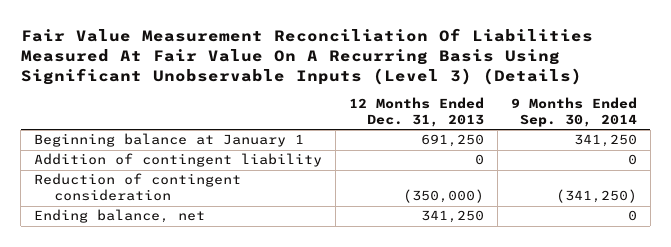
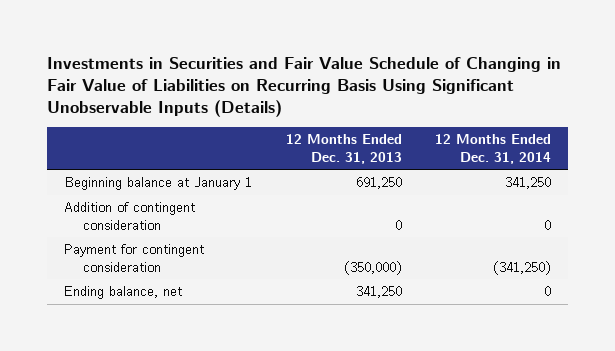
- Fair Value Measurement Reconciliation Of Liabilities Measured At Fair Value On A Recurring Basis Using Significant Unobservable Inputs (Level 3) (Details)
+ Investments in Securities and Fair Value Schedule of Changing in Fair Value of Liabilities on Recurring Basis Using Significant Unobservable Inputs (Details)
- | 12 Months Ended Dec. 31, 2013 | 9 Months Ended Sep. 30, 2014
+ | 12 Months Ended Dec. 31, 2013 | 12 Months Ended Dec. 31, 2014
- Addition of contingent liability | 0 | 0
- Reduction of contingent consideration | (350,000) | (341,250)
+ Addition of contingent consideration | 0 | 0
+ Payment for contingent consideration | (350,000) | (341,250)

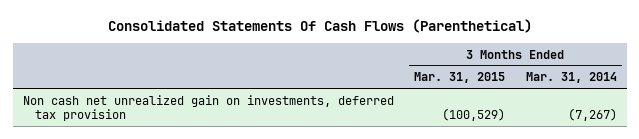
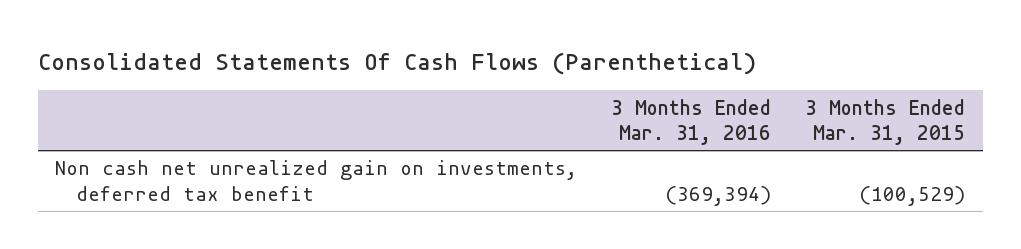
- | 3 Months Ended Mar. 31, 2015 | 3 Months Ended Mar. 31, 2014
+ | 3 Months Ended Mar. 31, 2016 | 3 Months Ended Mar. 31, 2015
- Non cash net unrealized gain on investments, deferred tax provision | (100,529) | (7,267)
+ Non cash net unrealized gain on investments, deferred tax benefit | (369,394) | (100,529)

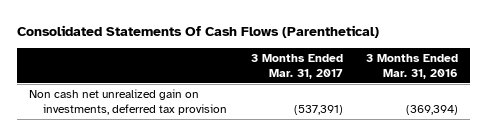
- | 3 Months Ended Mar. 31, 2016 | 3 Months Ended Mar. 31, 2015
+ | 3 Months Ended Mar. 31, 2017 | 3 Months Ended Mar. 31, 2016
- Non cash net unrealized gain on investments, deferred tax benefit | (369,394) | (100,529)
+ Non cash net unrealized gain on investments, deferred tax provision | (537,391) | (369,394)

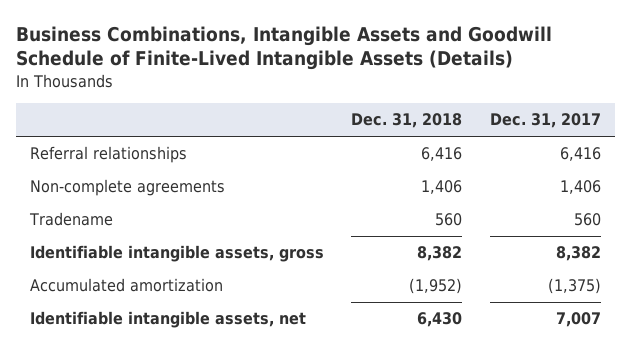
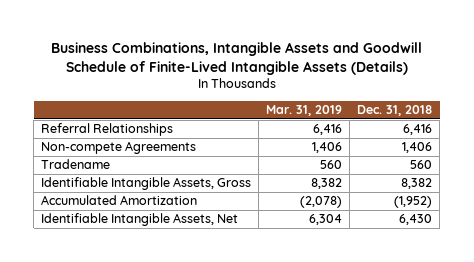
- | Dec. 31, 2018 | Dec. 31, 2017
+ | Mar. 31, 2019 | Dec. 31, 2018
- Referral relationships | 6,416 | 6,416
- Non-complete agreements | 1,406 | 1,406
+ Referral Relationships | 6,416 | 6,416
+ Non-compete Agreements | 1,406 | 1,406
- Identifiable intangible assets, gross | 8,382 | 8,382
- Accumulated amortization | (1,952) | (1,375)
- Identifiable intangible assets, net | 6,430 | 7,007
+ Identifiable Intangible Assets, Gross | 8,382 | 8,382
+ Accumulated Amortization | (2,078) | (1,952)
+ Identifiable Intangible Assets, Net | 6,304 | 6,430

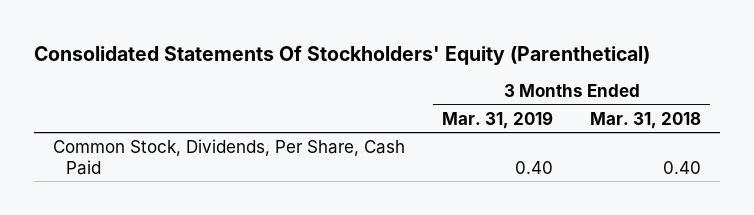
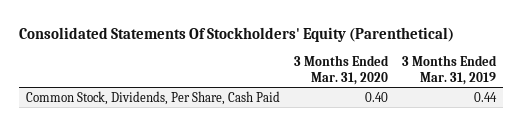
- | 3 Months Ended Mar. 31, 2019 | 3 Months Ended Mar. 31, 2018
+ | 3 Months Ended Mar. 31, 2020 | 3 Months Ended Mar. 31, 2019
- Common Stock, Dividends, Per Share, Cash Paid | 0.40 | 0.40
+ Common Stock, Dividends, Per Share, Cash Paid | 0.40 | 0.44

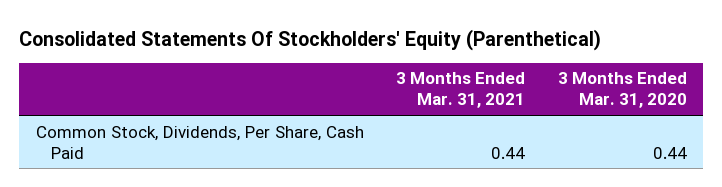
- | 3 Months Ended Mar. 31, 2020 | 3 Months Ended Mar. 31, 2019
+ | 3 Months Ended Mar. 31, 2021 | 3 Months Ended Mar. 31, 2020
- Common Stock, Dividends, Per Share, Cash Paid | 0.40 | 0.44
+ Common Stock, Dividends, Per Share, Cash Paid | 0.44 | 0.44

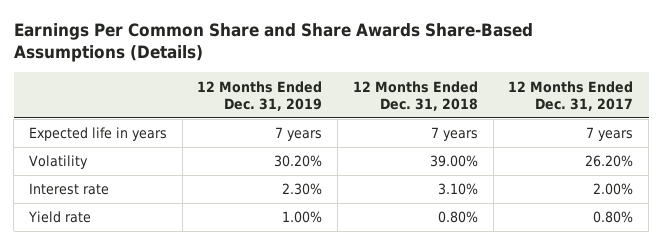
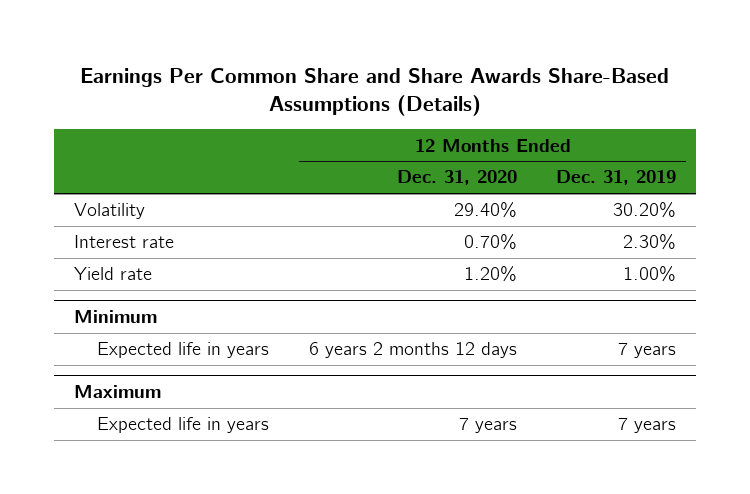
- | 12 Months Ended Dec. 31, 2019 | 12 Months Ended Dec. 31, 2018 | 12 Months Ended Dec. 31, 2017
+ | 12 Months Ended Dec. 31, 2020 | 12 Months Ended Dec. 31, 2019
- Expected life in years | 7 years | 7 years | 7 years
+ Minimum
+ Expected life in years | 6 years 2 months 12 days | 7 years
+ Maximum
+ Expected life in years | 7 years | 7 years

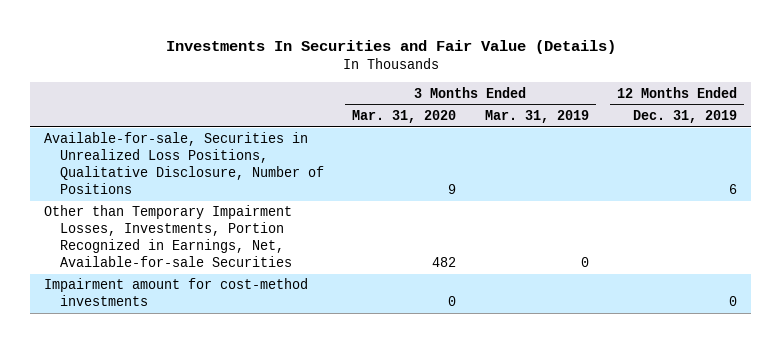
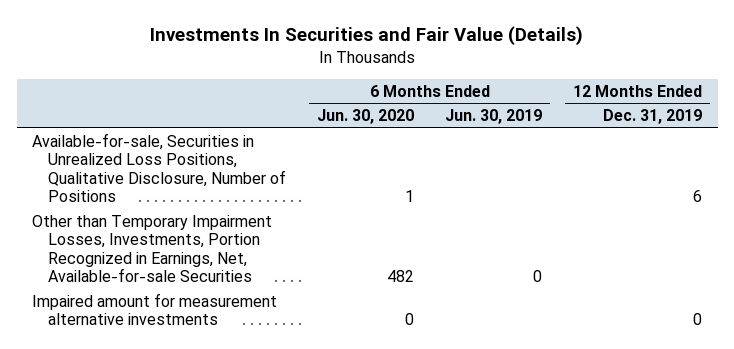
- | 3 Months Ended Mar. 31, 2020 | 3 Months Ended Mar. 31, 2019 | 12 Months Ended Dec. 31, 2019
+ | 6 Months Ended Jun. 30, 2020 | 6 Months Ended Jun. 30, 2019 | 12 Months Ended Dec. 31, 2019
- Impairment amount for cost-method investments | 0 | | 0
+ Impaired amount for measurement alternative investments | 0 | | 0

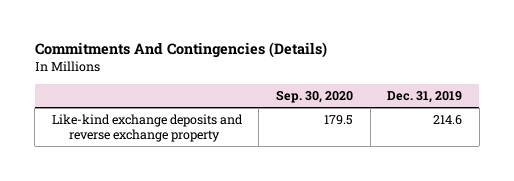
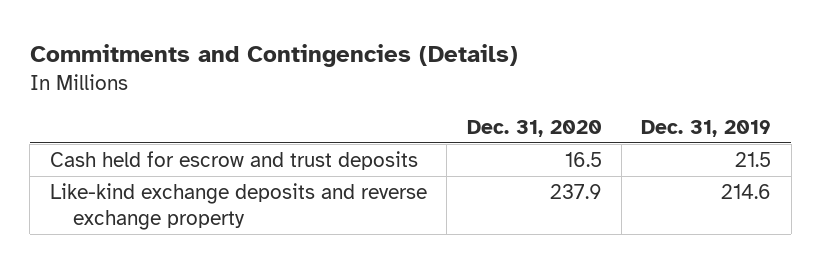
- Commitments And Contingencies (Details)
+ Commitments and Contingencies (Details)
- | Sep. 30, 2020 | Dec. 31, 2019
+ | Dec. 31, 2020 | Dec. 31, 2019
+ Cash held for escrow and trust deposits | 16.5 | 21.5

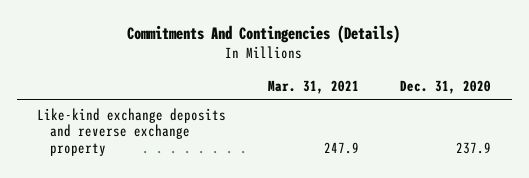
- Commitments and Contingencies (Details)
+ Commitments And Contingencies (Details)
- | Dec. 31, 2020 | Dec. 31, 2019
+ | Mar. 31, 2021 | Dec. 31, 2020
- Cash held for escrow and trust deposits | 16.5 | 21.5

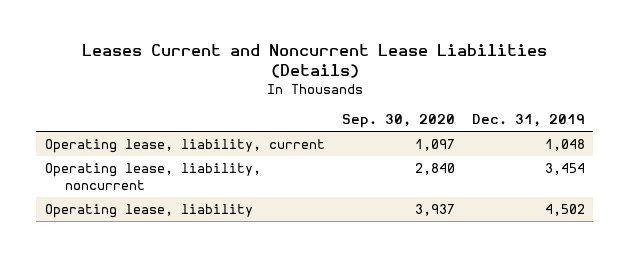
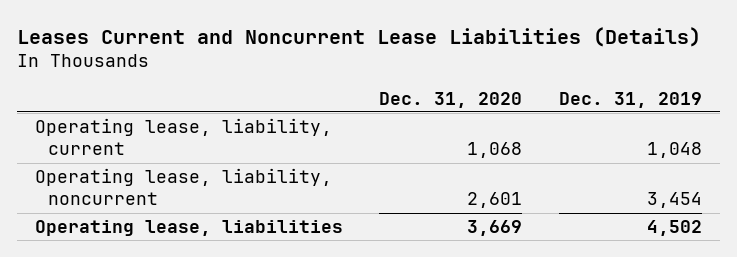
- | Sep. 30, 2020 | Dec. 31, 2019
+ | Dec. 31, 2020 | Dec. 31, 2019
- Operating lease, liability | 3,937 | 4,502
+ Operating lease, liabilities | 3,669 | 4,502

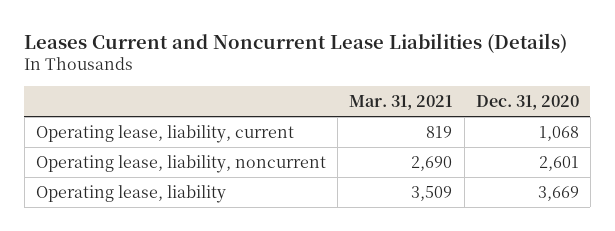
- | Dec. 31, 2020 | Dec. 31, 2019
+ | Mar. 31, 2021 | Dec. 31, 2020
- Operating lease, liabilities | 3,669 | 4,502
+ Operating lease, liability | 3,509 | 3,669

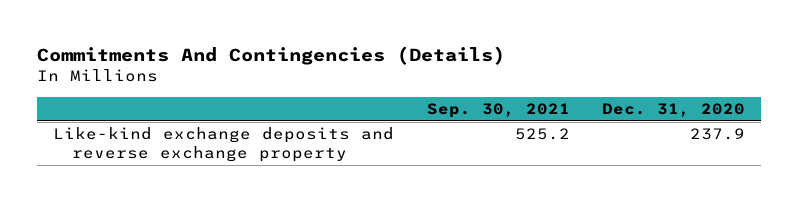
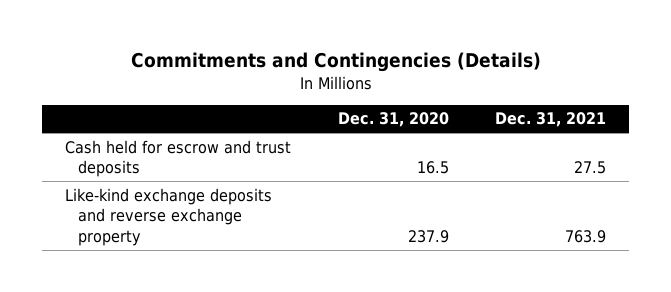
- Commitments And Contingencies (Details)
+ Commitments and Contingencies (Details)
- | Sep. 30, 2021 | Dec. 31, 2020
+ | Dec. 31, 2020 | Dec. 31, 2021
+ Cash held for escrow and trust deposits | 16.5 | 27.5

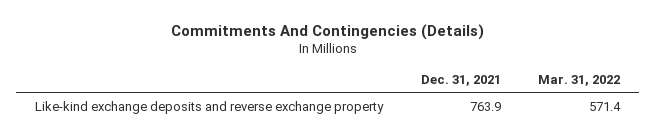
- Commitments and Contingencies (Details)
+ Commitments And Contingencies (Details)
- | Dec. 31, 2020 | Dec. 31, 2021
+ | Dec. 31, 2021 | Mar. 31, 2022
- Cash held for escrow and trust deposits | 16.5 | 27.5

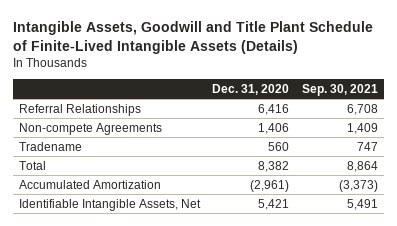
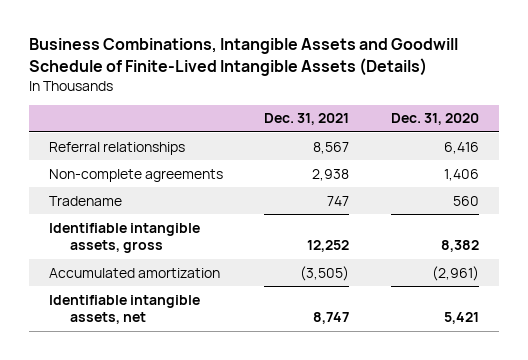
- Intangible Assets, Goodwill and Title Plant Schedule of Finite-Lived Intangible Assets (Details)
+ Business Combinations, Intangible Assets and Goodwill Schedule of Finite-Lived Intangible Assets (Details)
- | Dec. 31, 2020 | Sep. 30, 2021
+ | Dec. 31, 2021 | Dec. 31, 2020
- Referral Relationships | 6,416 | 6,708
- Non-compete Agreements | 1,406 | 1,409
+ Referral relationships | 8,567 | 6,416
+ Non-complete agreements | 2,938 | 1,406
- Total | 8,382 | 8,864
- Accumulated Amortization | (2,961) | (3,373)
- Identifiable Intangible Assets, Net | 5,421 | 5,491
+ Identifiable intangible assets, gross | 12,252 | 8,382
+ Accumulated amortization | (3,505) | (2,961)
+ Identifiable intangible assets, net | 8,747 | 5,421

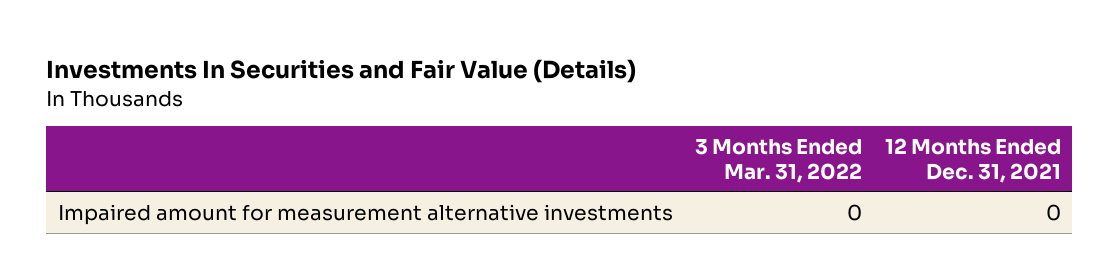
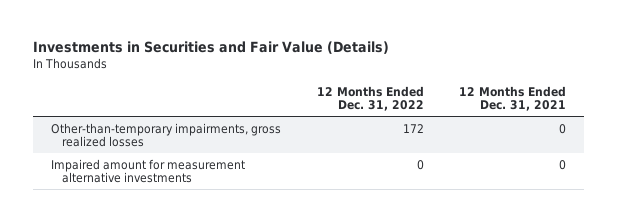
- Investments In Securities and Fair Value (Details)
+ Investments in Securities and Fair Value (Details)
- | 3 Months Ended Mar. 31, 2022 | 12 Months Ended Dec. 31, 2021
+ | 12 Months Ended Dec. 31, 2022 | 12 Months Ended Dec. 31, 2021
+ Other-than-temporary impairments, gross realized losses | 172 | 0

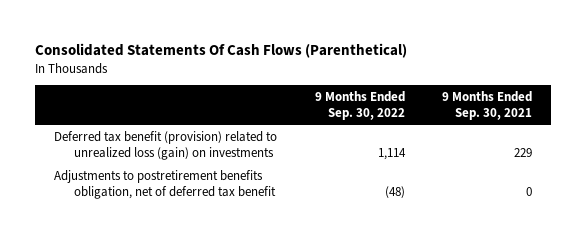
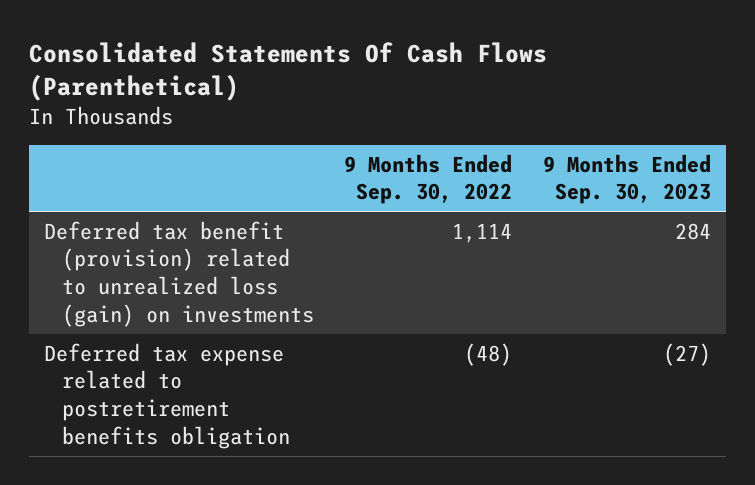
- | 9 Months Ended Sep. 30, 2022 | 9 Months Ended Sep. 30, 2021
+ | 9 Months Ended Sep. 30, 2022 | 9 Months Ended Sep. 30, 2023
- Adjustments to postretirement benefits obligation, net of deferred tax benefit | (48) | 0
+ Deferred tax expense related to postretirement benefits obligation | (48) | (27)

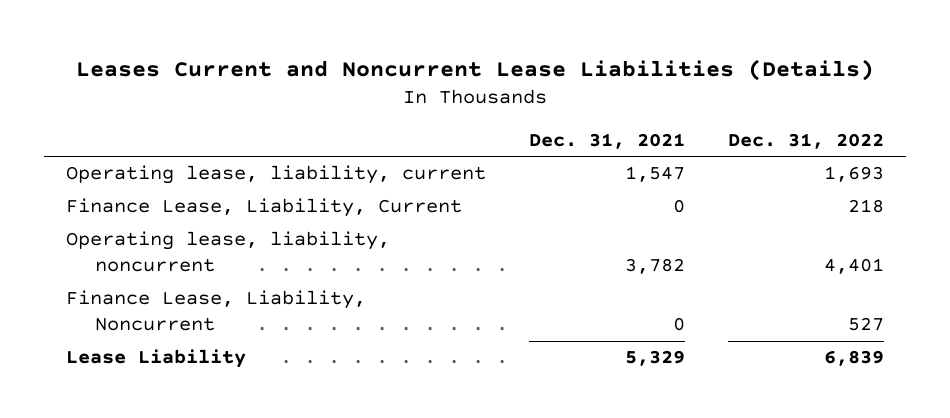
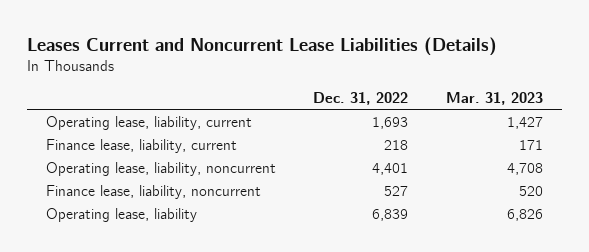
- | Dec. 31, 2021 | Dec. 31, 2022
+ | Dec. 31, 2022 | Mar. 31, 2023
- Finance Lease, Liability, Current | 0 | 218
+ Finance lease, liability, current | 218 | 171
- Finance Lease, Liability, Noncurrent | 0 | 527
- Lease Liability | 5,329 | 6,839
+ Finance lease, liability, noncurrent | 527 | 520
+ Operating lease, liability | 6,839 | 6,826

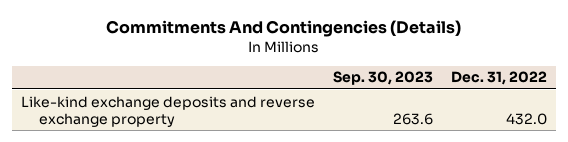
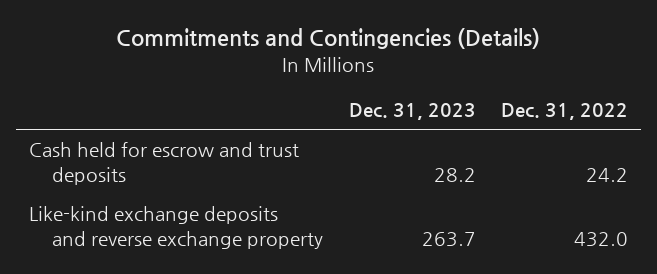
- Commitments And Contingencies (Details)
+ Commitments and Contingencies (Details)
- | Sep. 30, 2023 | Dec. 31, 2022
+ | Dec. 31, 2023 | Dec. 31, 2022
+ Cash held for escrow and trust deposits | 28.2 | 24.2

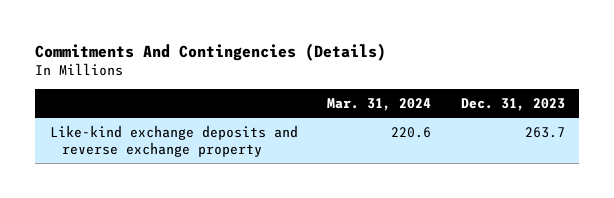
- Commitments and Contingencies (Details)
+ Commitments And Contingencies (Details)
- | Dec. 31, 2023 | Dec. 31, 2022
+ | Mar. 31, 2024 | Dec. 31, 2023
- Cash held for escrow and trust deposits | 28.2 | 24.2

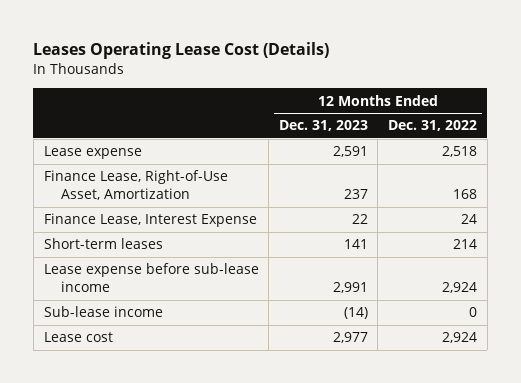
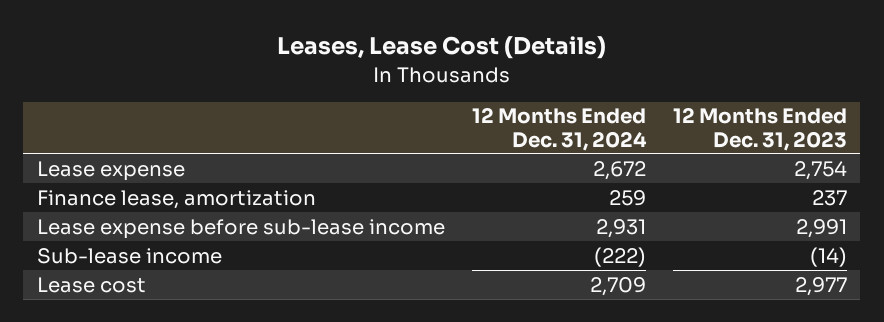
- Leases Operating Lease Cost (Details)
+ Leases, Lease Cost (Details)
- | 12 Months Ended Dec. 31, 2023 | 12 Months Ended Dec. 31, 2022
+ | 12 Months Ended Dec. 31, 2024 | 12 Months Ended Dec. 31, 2023
- Lease expense | 2,591 | 2,518
- Finance Lease, Right-of-Use Asset, Amortization | 237 | 168
- Finance Lease, Interest Expense | 22 | 24
- Short-term leases | 141 | 214
+ Lease expense | 2,672 | 2,754
+ Finance lease, amortization | 259 | 237

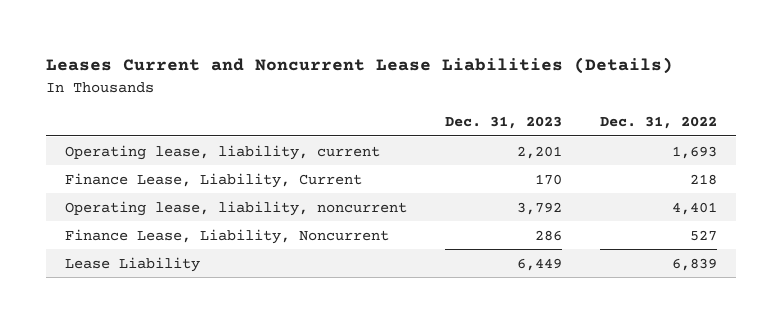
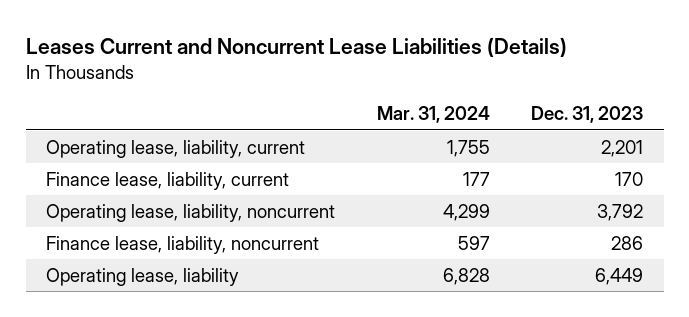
- | Dec. 31, 2023 | Dec. 31, 2022
+ | Mar. 31, 2024 | Dec. 31, 2023
- Finance Lease, Liability, Current | 170 | 218
+ Finance lease, liability, current | 177 | 170
- Finance Lease, Liability, Noncurrent | 286 | 527
- Lease Liability | 6,449 | 6,839
+ Finance lease, liability, noncurrent | 597 | 286
+ Operating lease, liability | 6,828 | 6,449

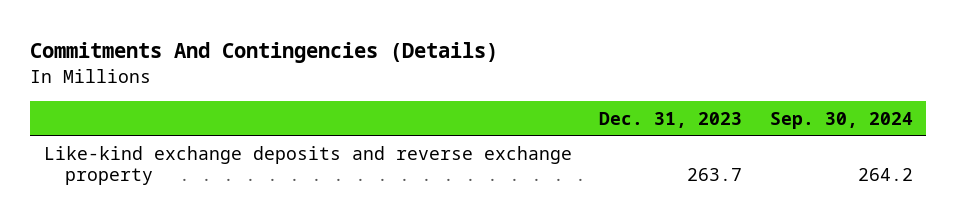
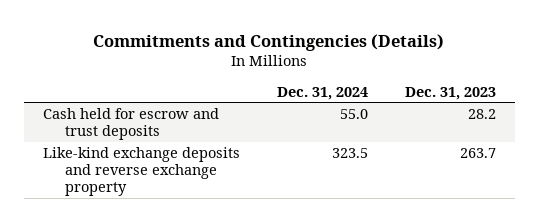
- Commitments And Contingencies (Details)
+ Commitments and Contingencies (Details)
- | Dec. 31, 2023 | Sep. 30, 2024
+ | Dec. 31, 2024 | Dec. 31, 2023
+ Cash held for escrow and trust deposits | 55.0 | 28.2

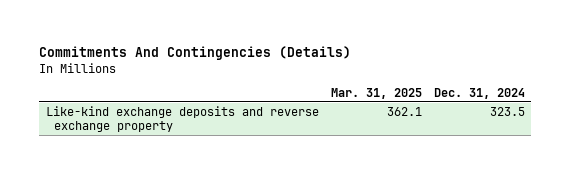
- Commitments and Contingencies (Details)
+ Commitments And Contingencies (Details)
- | Dec. 31, 2024 | Dec. 31, 2023
+ | Mar. 31, 2025 | Dec. 31, 2024
- Cash held for escrow and trust deposits | 55.0 | 28.2

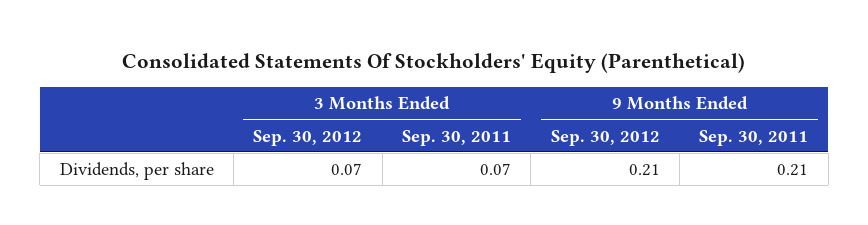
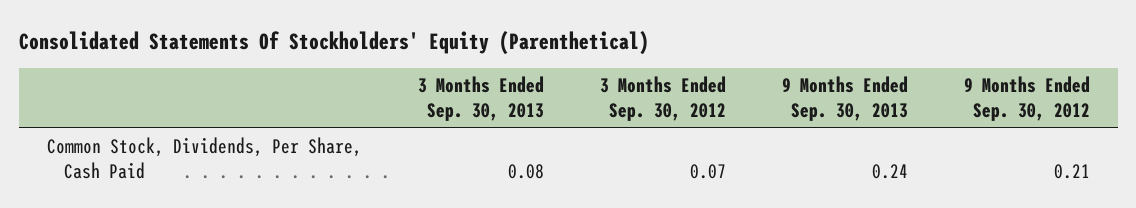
- | 3 Months Ended Sep. 30, 2012 | 3 Months Ended Sep. 30, 2011 | 9 Months Ended Sep. 30, 2012 | 9 Months Ended Sep. 30, 2011
+ | 3 Months Ended Sep. 30, 2013 | 3 Months Ended Sep. 30, 2012 | 9 Months Ended Sep. 30, 2013 | 9 Months Ended Sep. 30, 2012
- Dividends, per share | 0.07 | 0.07 | 0.21 | 0.21
+ Common Stock, Dividends, Per Share, Cash Paid | 0.08 | 0.07 | 0.24 | 0.21

